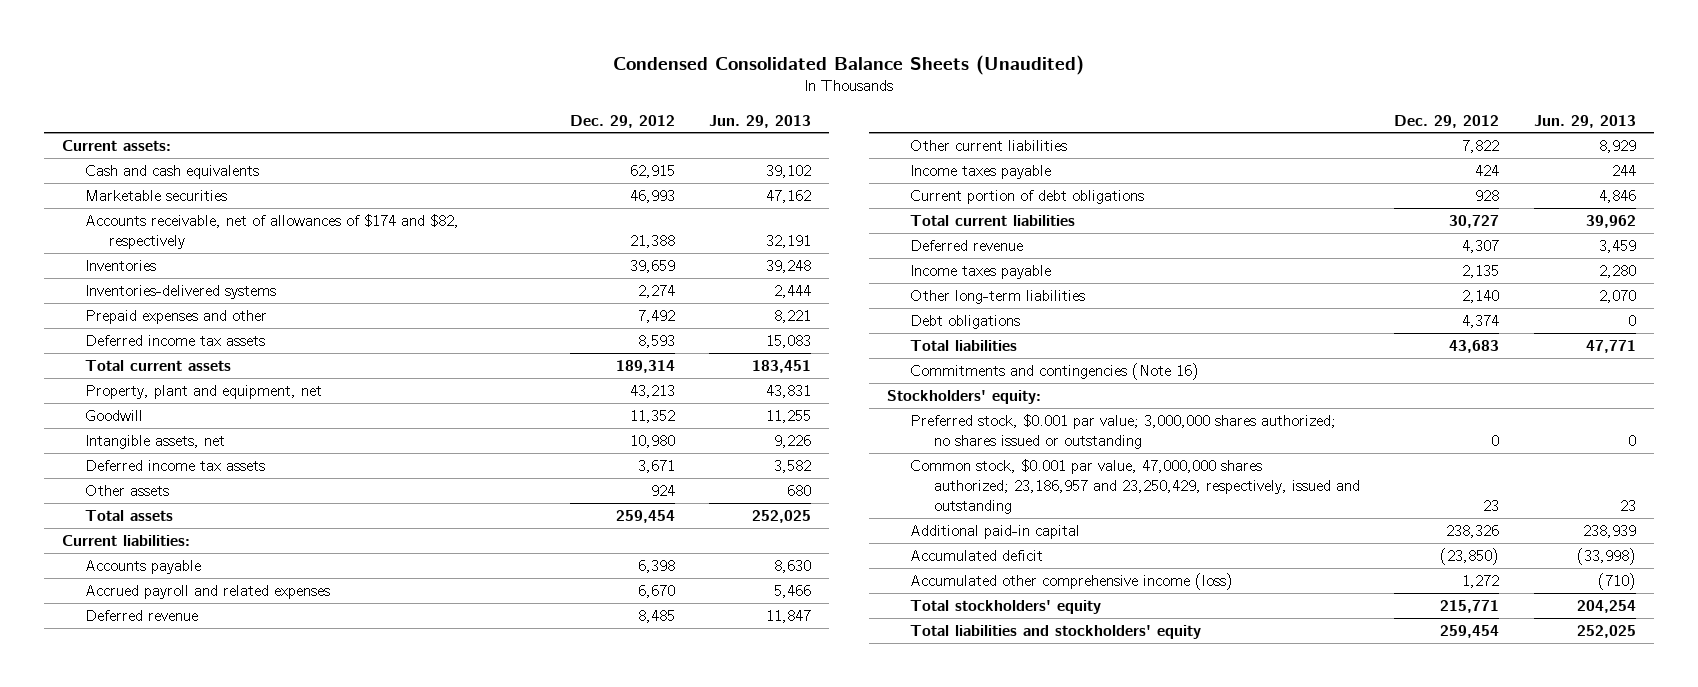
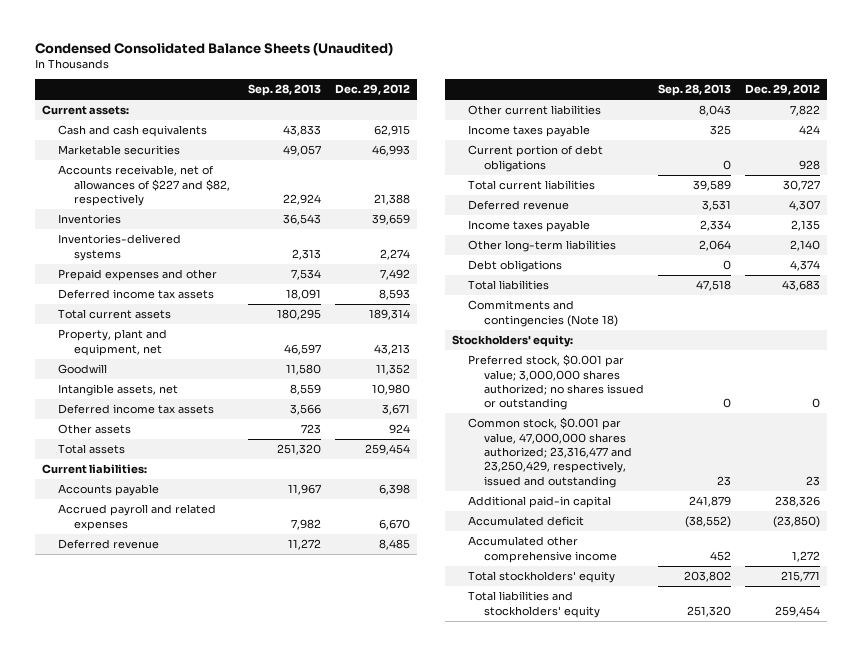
- | Dec. 29, 2012 | Jun. 29, 2013
+ | Sep. 28, 2013 | Dec. 29, 2012
- Accounts receivable, net of allowances of $174 and $82, respectively | 21,388 | 32,191
+ Accounts receivable, net of allowances of $227 and $82, respectively | 22,924 | 21,388
- Commitments and contingencies (Note 16)
+ Commitments and contingencies (Note 18)
- Common stock, $0.001 par value, 47,000,000 shares authorized; 23,186,957 and 23,250,429, respectively, issued and outstanding | 23 | 23
+ Common stock, $0.001 par value, 47,000,000 shares authorized; 23,316,477 and 23,250,429, respectively, issued and outstanding | 23 | 23
- Accumulated other comprehensive income (loss) | 1,272 | (710)
+ Accumulated other comprehensive income | 452 | 1,272

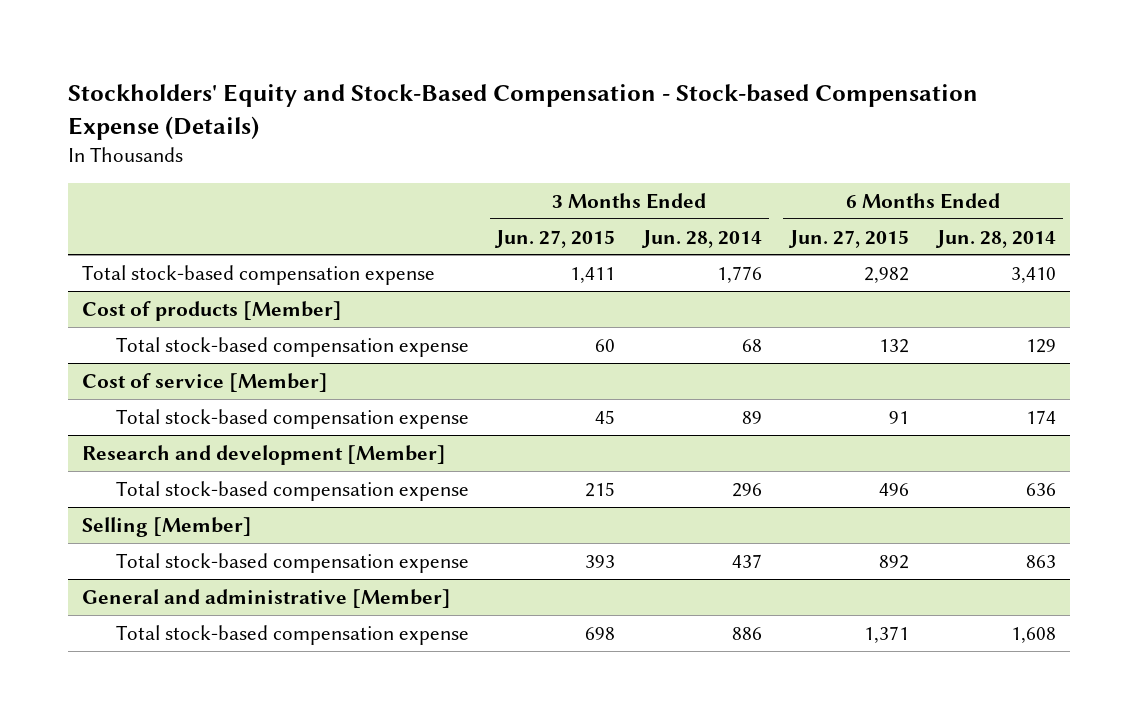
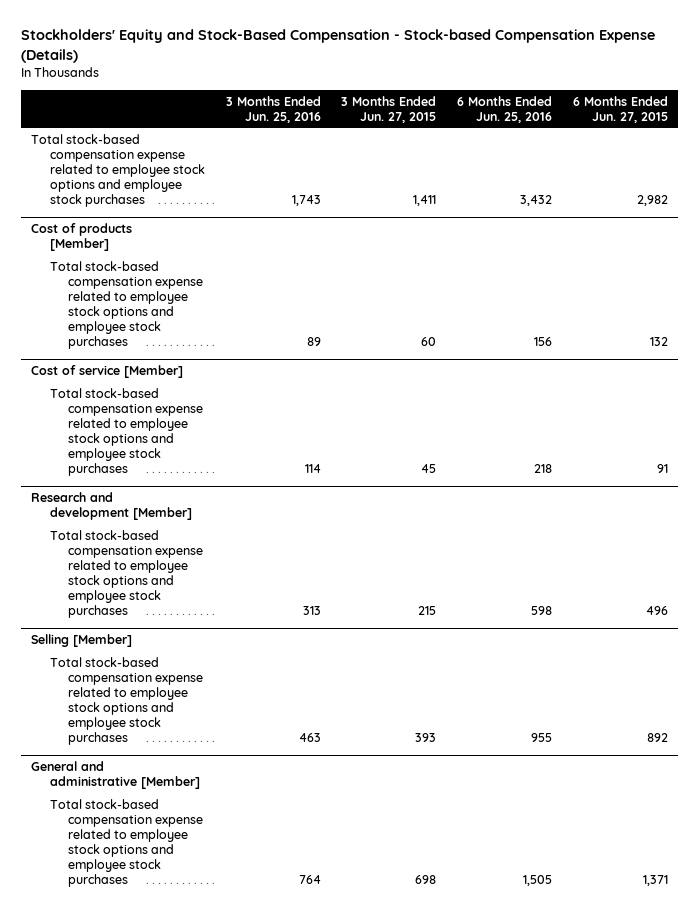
- | 3 Months Ended Jun. 27, 2015 | 3 Months Ended Jun. 28, 2014 | 6 Months Ended Jun. 27, 2015 | 6 Months Ended Jun. 28, 2014
+ | 3 Months Ended Jun. 25, 2016 | 3 Months Ended Jun. 27, 2015 | 6 Months Ended Jun. 25, 2016 | 6 Months Ended Jun. 27, 2015
- Total stock-based compensation expense | 1,411 | 1,776 | 2,982 | 3,410
+ Total stock-based compensation expense related to employee stock options and employee stock purchases | 1,743 | 1,411 | 3,432 | 2,982
@ Cost of products [Member]
- Total stock-based compensation expense | 60 | 68 | 132 | 129
+ Total stock-based compensation expense related to employee stock options and employee stock purchases | 89 | 60 | 156 | 132
@ Cost of service [Member]
- Total stock-based compensation expense | 45 | 89 | 91 | 174
+ Total stock-based compensation expense related to employee stock options and employee stock purchases | 114 | 45 | 218 | 91
@ Research and development [Member]
- Total stock-based compensation expense | 215 | 296 | 496 | 636
+ Total stock-based compensation expense related to employee stock options and employee stock purchases | 313 | 215 | 598 | 496
@ Selling [Member]
- Total stock-based compensation expense | 393 | 437 | 892 | 863
+ Total stock-based compensation expense related to employee stock options and employee stock purchases | 463 | 393 | 955 | 892
@ General and administrative [Member]
- Total stock-based compensation expense | 698 | 886 | 1,371 | 1,608
+ Total stock-based compensation expense related to employee stock options and employee stock purchases | 764 | 698 | 1,505 | 1,371

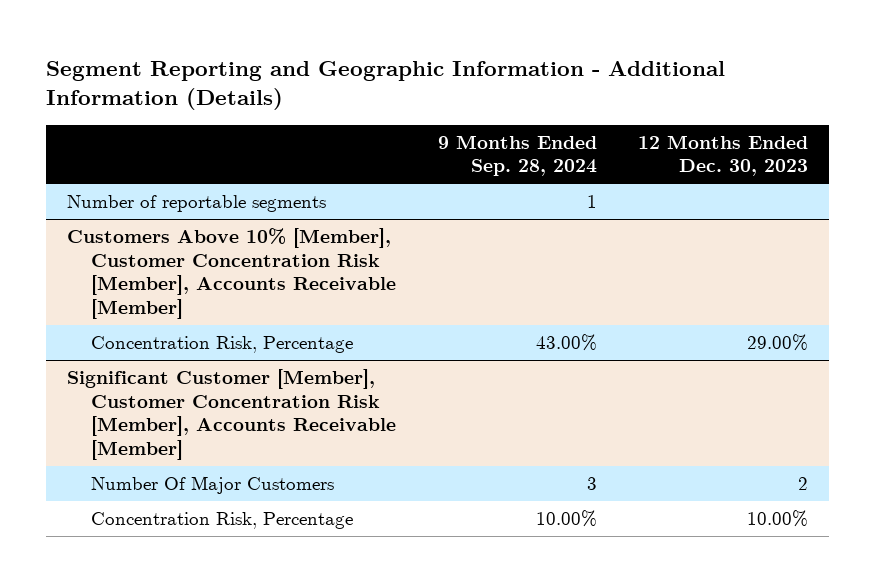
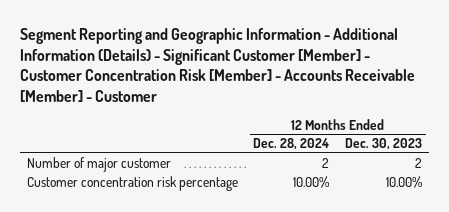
- Segment Reporting and Geographic Information - Additional Information (Details)
+ Segment Reporting and Geographic Information - Additional Information (Details) - Significant Customer [Member] - Customer Concentration Risk [Member] - Accounts Receivable [Member] - Customer
- | 9 Months Ended Sep. 28, 2024 | 12 Months Ended Dec. 30, 2023
+ | 12 Months Ended Dec. 28, 2024 | 12 Months Ended Dec. 30, 2023
- Number of reportable segments | 1 |
- Customers Above 10% [Member], Customer Concentration Risk [Member], Accounts Receivable [Member]
- Concentration Risk, Percentage | 43.00% | 29.00%
- Significant Customer [Member], Customer Concentration Risk [Member], Accounts Receivable [Member]
- Number Of Major Customers | 3 | 2
- Concentration Risk, Percentage | 10.00% | 10.00%
+ Number of major customer | 2 | 2
+ Customer concentration risk percentage | 10.00% | 10.00%

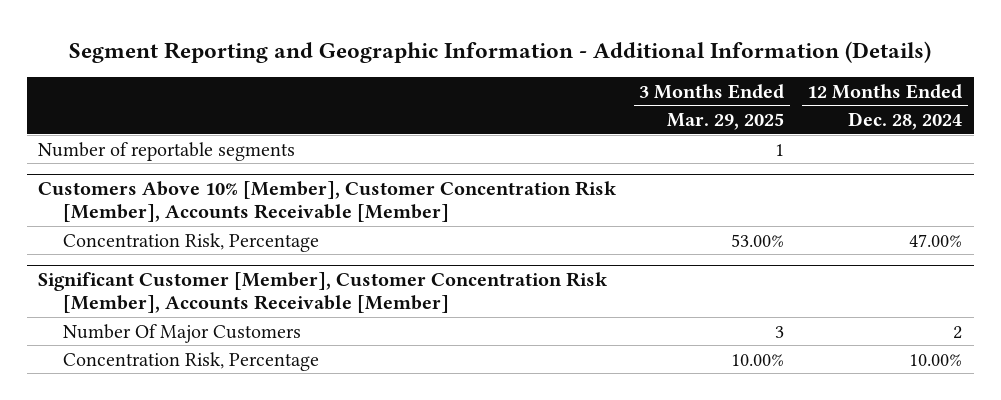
- Segment Reporting and Geographic Information - Additional Information (Details) - Significant Customer [Member] - Customer Concentration Risk [Member] - Accounts Receivable [Member] - Customer
+ Segment Reporting and Geographic Information - Additional Information (Details)
- | 12 Months Ended Dec. 28, 2024 | 12 Months Ended Dec. 30, 2023
+ | 3 Months Ended Mar. 29, 2025 | 12 Months Ended Dec. 28, 2024
- Number of major customer | 2 | 2
- Customer concentration risk percentage | 10.00% | 10.00%
+ Number of reportable segments | 1 |
+ Customers Above 10% [Member], Customer Concentration Risk [Member], Accounts Receivable [Member]
+ Concentration Risk, Percentage | 53.00% | 47.00%
+ Significant Customer [Member], Customer Concentration Risk [Member], Accounts Receivable [Member]
+ Number Of Major Customers | 3 | 2
+ Concentration Risk, Percentage | 10.00% | 10.00%

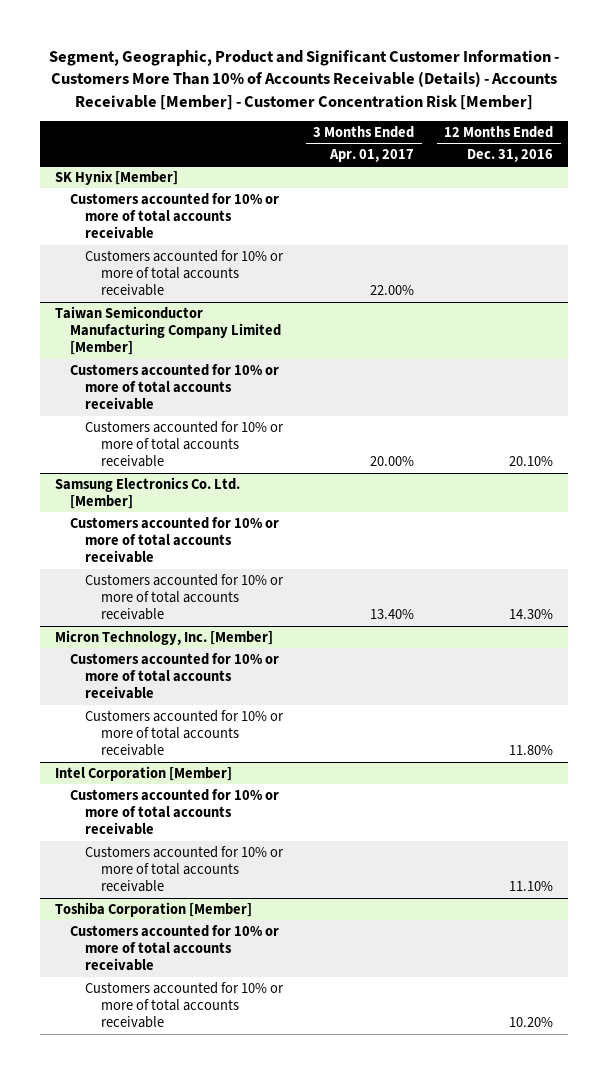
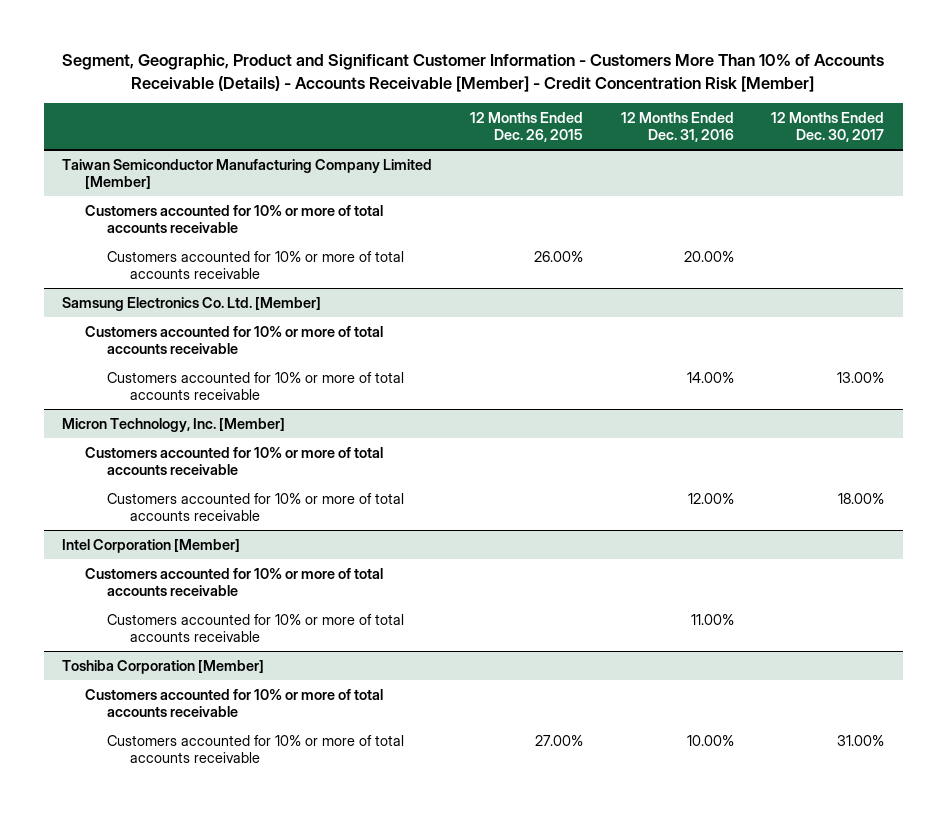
- Segment, Geographic, Product and Significant Customer Information - Customers More Than 10% of Accounts Receivable (Details) - Accounts Receivable [Member] - Customer Concentration Risk [Member]
+ Segment, Geographic, Product and Significant Customer Information - Customers More Than 10% of Accounts Receivable (Details) - Accounts Receivable [Member] - Credit Concentration Risk [Member]
- | 3 Months Ended Apr. 01, 2017 | 12 Months Ended Dec. 31, 2016
+ | 12 Months Ended Dec. 26, 2015 | 12 Months Ended Dec. 31, 2016 | 12 Months Ended Dec. 30, 2017
- SK Hynix [Member]
- Customers accounted for 10% or more of total accounts receivable
- Customers accounted for 10% or more of total accounts receivable | 22.00% |
@ Taiwan Semiconductor Manufacturing Company Limited [Member]
- Customers accounted for 10% or more of total accounts receivable | 20.00% | 20.10%
+ Customers accounted for 10% or more of total accounts receivable | 26.00% | 20.00% |
@ Samsung Electronics Co. Ltd. [Member]
- Customers accounted for 10% or more of total accounts receivable | 13.40% | 14.30%
+ Customers accounted for 10% or more of total accounts receivable | | 14.00% | 13.00%
@ Micron Technology, Inc. [Member]
- Customers accounted for 10% or more of total accounts receivable | | 11.80%
+ Customers accounted for 10% or more of total accounts receivable | | 12.00% | 18.00%
@ Intel Corporation [Member]
- Customers accounted for 10% or more of total accounts receivable | | 11.10%
+ Customers accounted for 10% or more of total accounts receivable | | 11.00% |
@ Toshiba Corporation [Member]
- Customers accounted for 10% or more of total accounts receivable | | 10.20%
+ Customers accounted for 10% or more of total accounts receivable | 27.00% | 10.00% | 31.00%

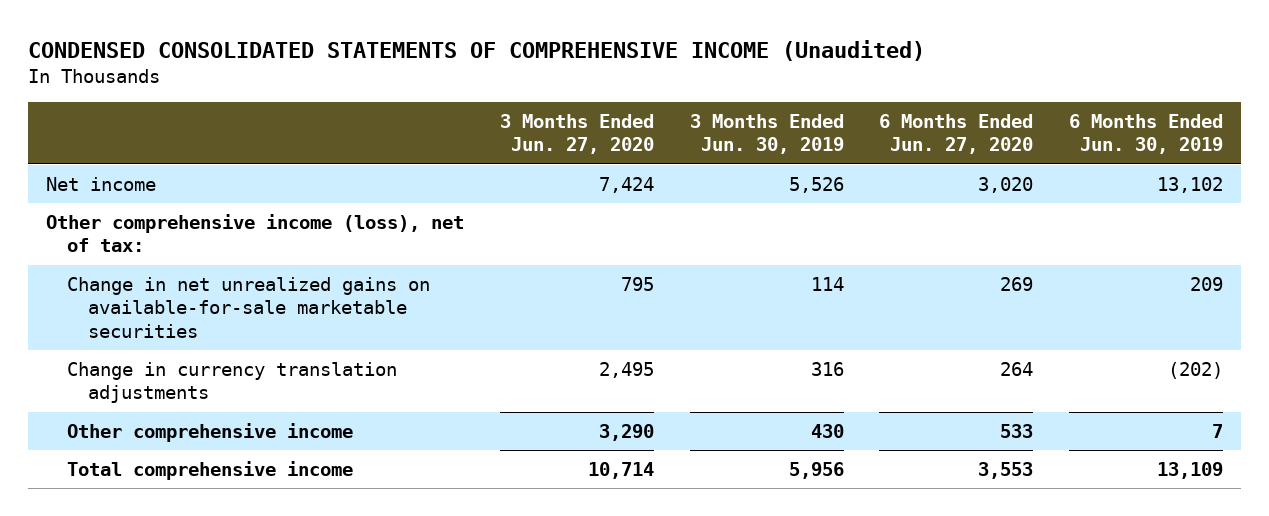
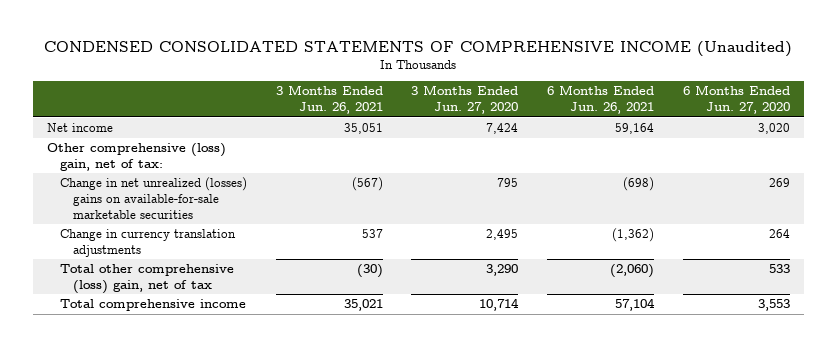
- | 3 Months Ended Jun. 27, 2020 | 3 Months Ended Jun. 30, 2019 | 6 Months Ended Jun. 27, 2020 | 6 Months Ended Jun. 30, 2019
+ | 3 Months Ended Jun. 26, 2021 | 3 Months Ended Jun. 27, 2020 | 6 Months Ended Jun. 26, 2021 | 6 Months Ended Jun. 27, 2020
- Other comprehensive income (loss), net of tax:
- Change in net unrealized gains on available-for-sale marketable securities | 795 | 114 | 269 | 209
+ Other comprehensive (loss) gain, net of tax:
+ Change in net unrealized (losses) gains on available-for-sale marketable securities | (567) | 795 | (698) | 269
- Other comprehensive income | 3,290 | 430 | 533 | 7
+ Total other comprehensive (loss) gain, net of tax | (30) | 3,290 | (2,060) | 533

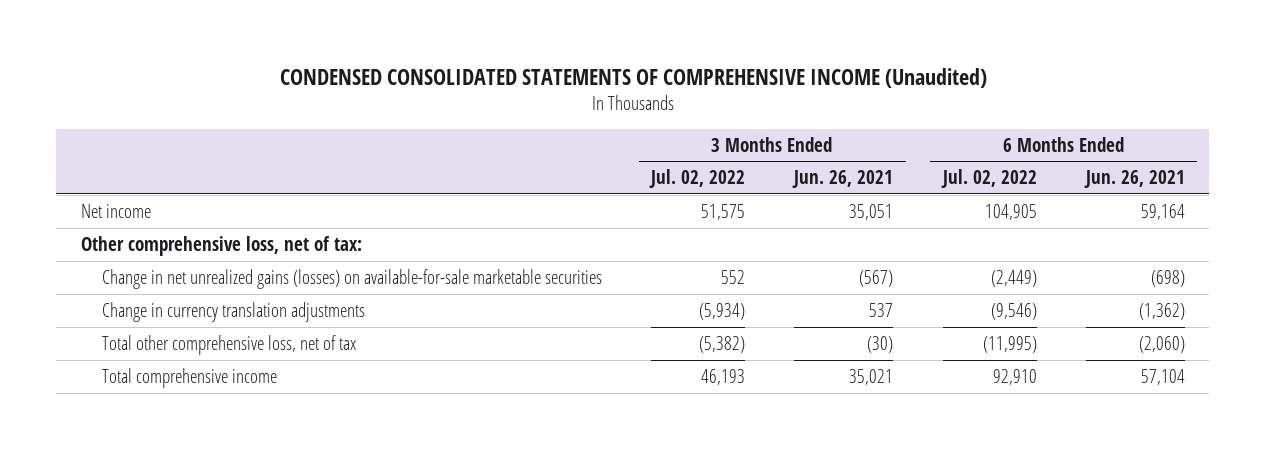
- | 3 Months Ended Jun. 26, 2021 | 3 Months Ended Jun. 27, 2020 | 6 Months Ended Jun. 26, 2021 | 6 Months Ended Jun. 27, 2020
+ | 3 Months Ended Jul. 02, 2022 | 3 Months Ended Jun. 26, 2021 | 6 Months Ended Jul. 02, 2022 | 6 Months Ended Jun. 26, 2021
- Other comprehensive (loss) gain, net of tax:
- Change in net unrealized (losses) gains on available-for-sale marketable securities | (567) | 795 | (698) | 269
+ Other comprehensive loss, net of tax:
+ Change in net unrealized gains (losses) on available-for-sale marketable securities | 552 | (567) | (2,449) | (698)
- Total other comprehensive (loss) gain, net of tax | (30) | 3,290 | (2,060) | 533
+ Total other comprehensive loss, net of tax | (5,382) | (30) | (11,995) | (2,060)

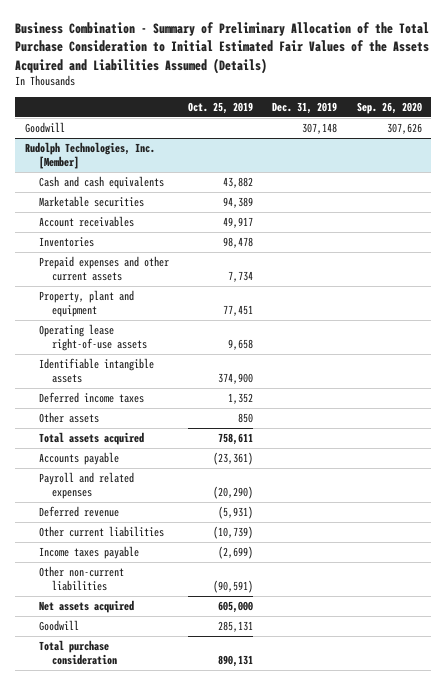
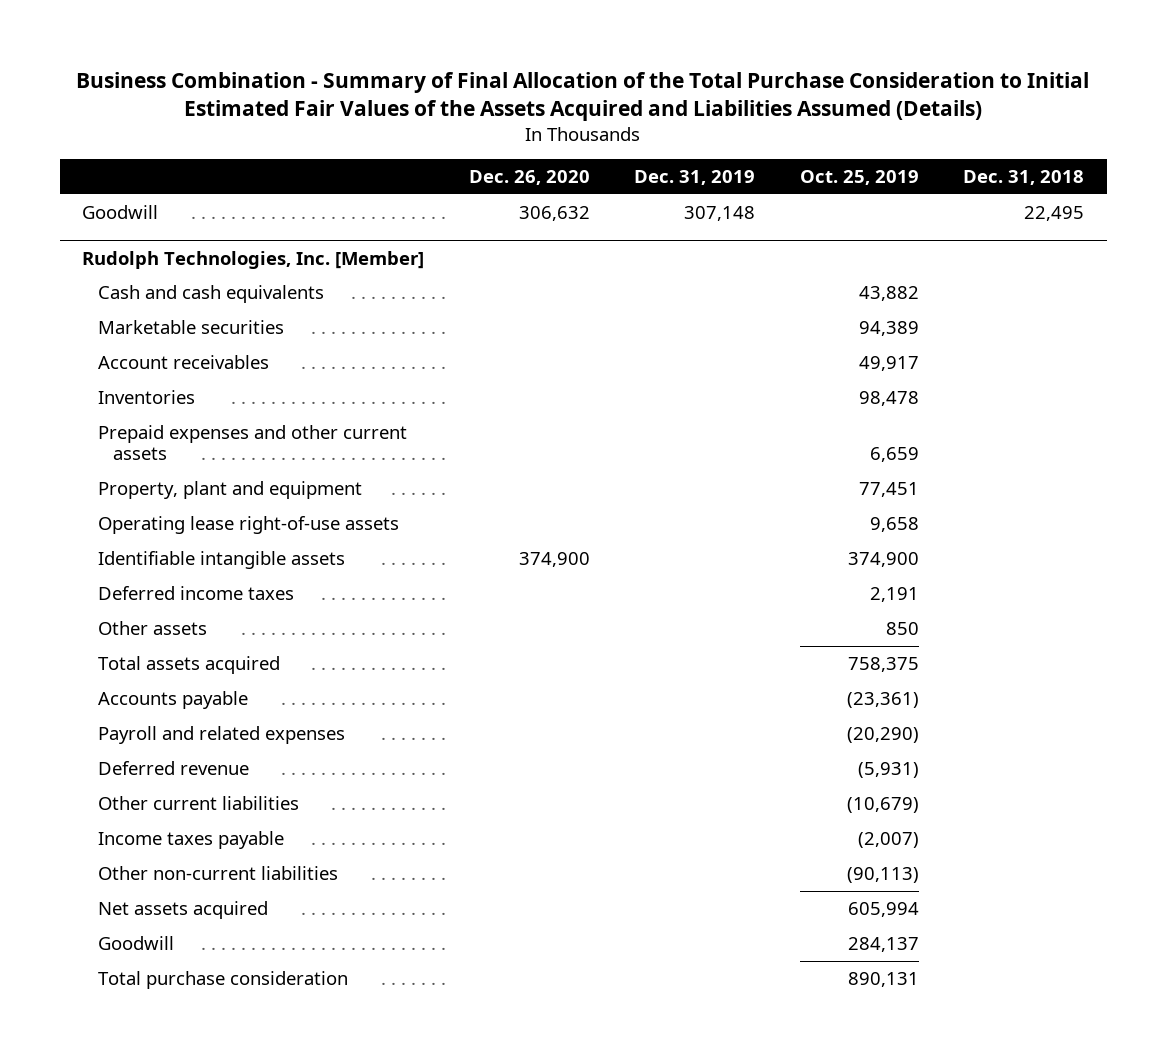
- Business Combination - Summary of Preliminary Allocation of the Total Purchase Consideration to Initial Estimated Fair Values of the Assets Acquired and Liabilities Assumed (Details)
+ Business Combination - Summary of Final Allocation of the Total Purchase Consideration to Initial Estimated Fair Values of the Assets Acquired and Liabilities Assumed (Details)
- | Oct. 25, 2019 | Dec. 31, 2019 | Sep. 26, 2020
+ | Dec. 26, 2020 | Dec. 31, 2019 | Oct. 25, 2019 | Dec. 31, 2018
@ Rudolph Technologies, Inc. [Member]
- Prepaid expenses and other current assets | 7,734 | |
+ Prepaid expenses and other current assets | | | 6,659 |
- Deferred income taxes | 1,352 | |
+ Deferred income taxes | | | 2,191 |
- Total assets acquired | 758,611 | |
+ Total assets acquired | | | 758,375 |
- Other current liabilities | (10,739) | |
- Income taxes payable | (2,699) | |
- Other non-current liabilities | (90,591) | |
- Net assets acquired | 605,000 | |
- Goodwill | 285,131 | |
+ Other current liabilities | | | (10,679) |
+ Income taxes payable | | | (2,007) |
+ Other non-current liabilities | | | (90,113) |
+ Net assets acquired | | | 605,994 |
+ Goodwill | | | 284,137 |

